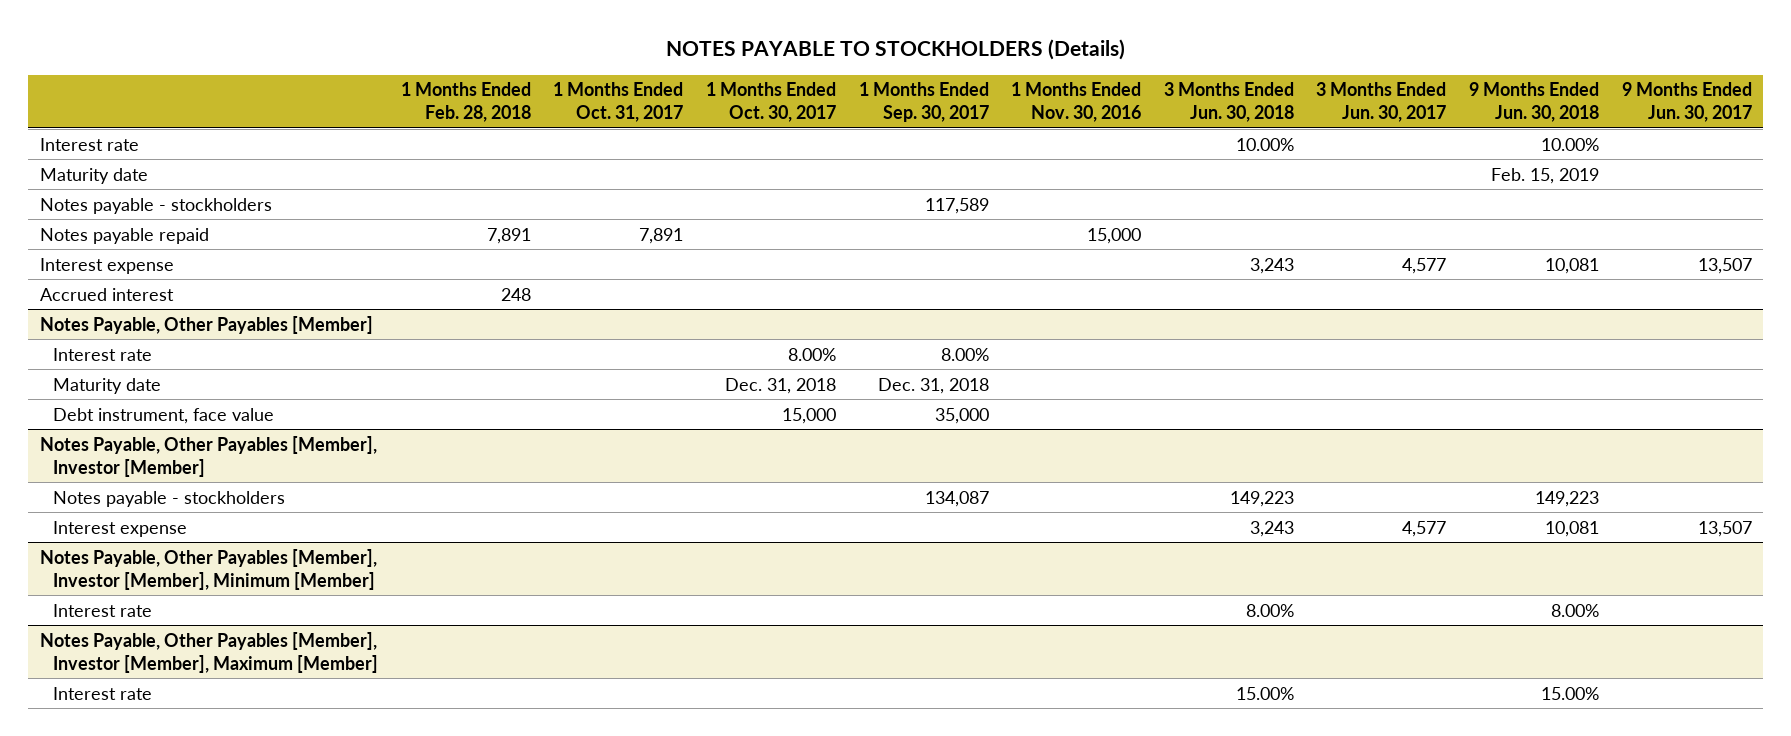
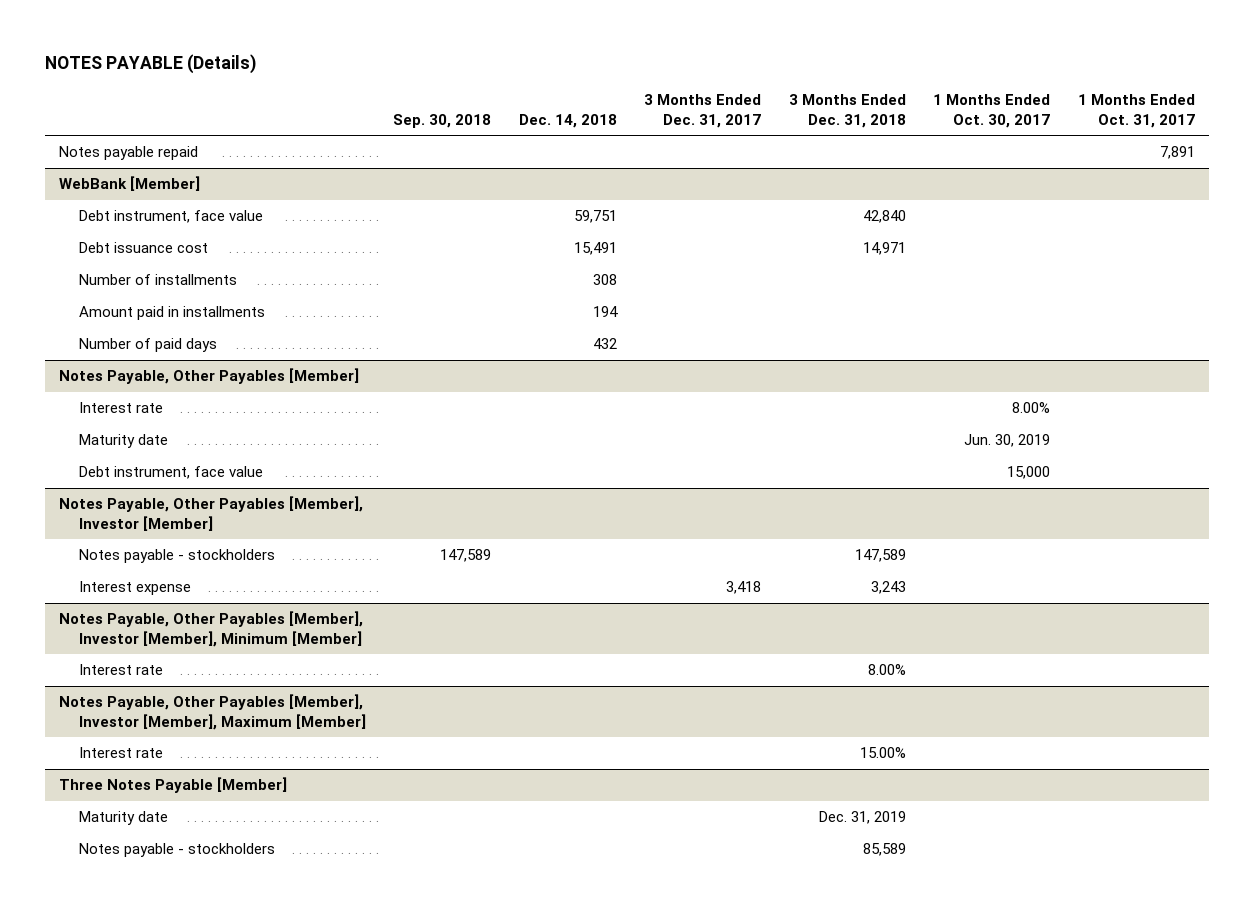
- NOTES PAYABLE TO STOCKHOLDERS (Details)
+ NOTES PAYABLE (Details)
- | 1 Months Ended Feb. 28, 2018 | 1 Months Ended Oct. 31, 2017 | 1 Months Ended Oct. 30, 2017 | 1 Months Ended Sep. 30, 2017 | 1 Months Ended Nov. 30, 2016 | 3 Months Ended Jun. 30, 2018 | 3 Months Ended Jun. 30, 2017 | 9 Months Ended Jun. 30, 2018 | 9 Months Ended Jun. 30, 2017
+ | Sep. 30, 2018 | Dec. 14, 2018 | 3 Months Ended Dec. 31, 2017 | 3 Months Ended Dec. 31, 2018 | 1 Months Ended Oct. 30, 2017 | 1 Months Ended Oct. 31, 2017
- Interest rate | | | | | | 10.00% | | 10.00% |
- Maturity date | | | | | | | | Feb. 15, 2019 |
- Notes payable - stockholders | | | | 117,589 | | | | |
- Interest expense | | | | | | 3,243 | 4,577 | 10,081 | 13,507
- Accrued interest | 248 | | | | | | | |
+ WebBank [Member]
+ Debt instrument, face value | | 59,751 | | 42,840 | |
+ Debt issuance cost | | 15,491 | | 14,971 | |
+ Number of installments | | 308 | | | |
+ Amount paid in installments | | 194 | | | |
+ Number of paid days | | 432 | | | |
@ Notes Payable, Other Payables [Member]
- Maturity date | | | Dec. 31, 2018 | Dec. 31, 2018 | | | | |
+ Maturity date | | | | | Jun. 30, 2019 |
+ Three Notes Payable [Member]
+ Maturity date | | | | Dec. 31, 2019 | |
+ Notes payable - stockholders | | | | 85,589 | |

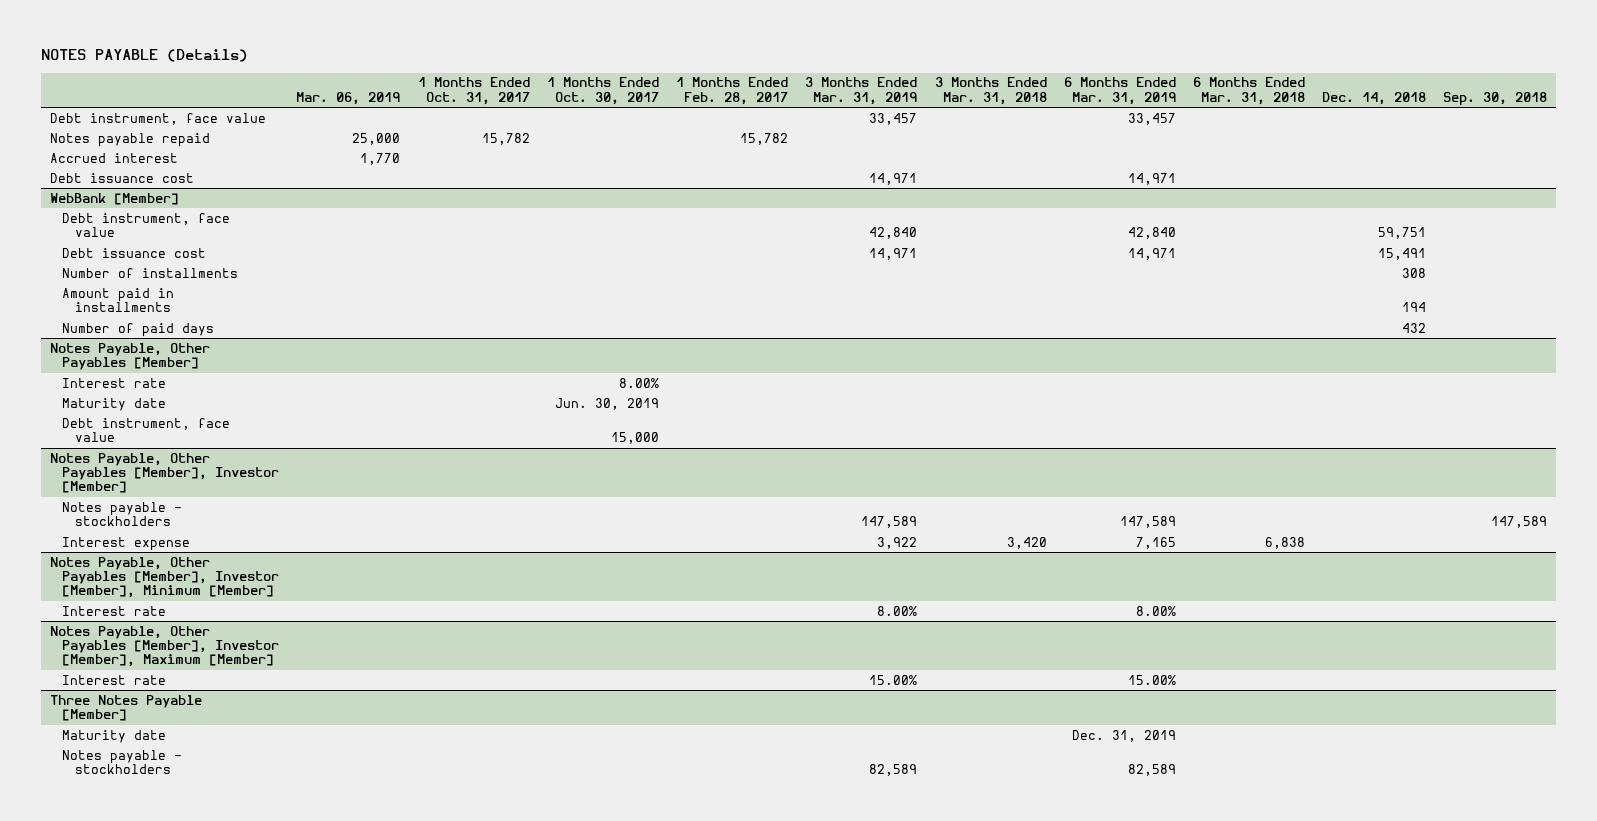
- | Sep. 30, 2018 | Dec. 14, 2018 | 3 Months Ended Dec. 31, 2017 | 3 Months Ended Dec. 31, 2018 | 1 Months Ended Oct. 30, 2017 | 1 Months Ended Oct. 31, 2017
+ | Mar. 06, 2019 | 1 Months Ended Oct. 31, 2017 | 1 Months Ended Oct. 30, 2017 | 1 Months Ended Feb. 28, 2017 | 3 Months Ended Mar. 31, 2019 | 3 Months Ended Mar. 31, 2018 | 6 Months Ended Mar. 31, 2019 | 6 Months Ended Mar. 31, 2018 | Dec. 14, 2018 | Sep. 30, 2018
- Notes payable repaid | | | | | | 7,891
+ Debt instrument, face value | | | | | 33,457 | | 33,457 | | |
+ Notes payable repaid | 25,000 | 15,782 | | 15,782 | | | | | |
+ Accrued interest | 1,770 | | | | | | | | |
+ Debt issuance cost | | | | | 14,971 | | 14,971 | | |

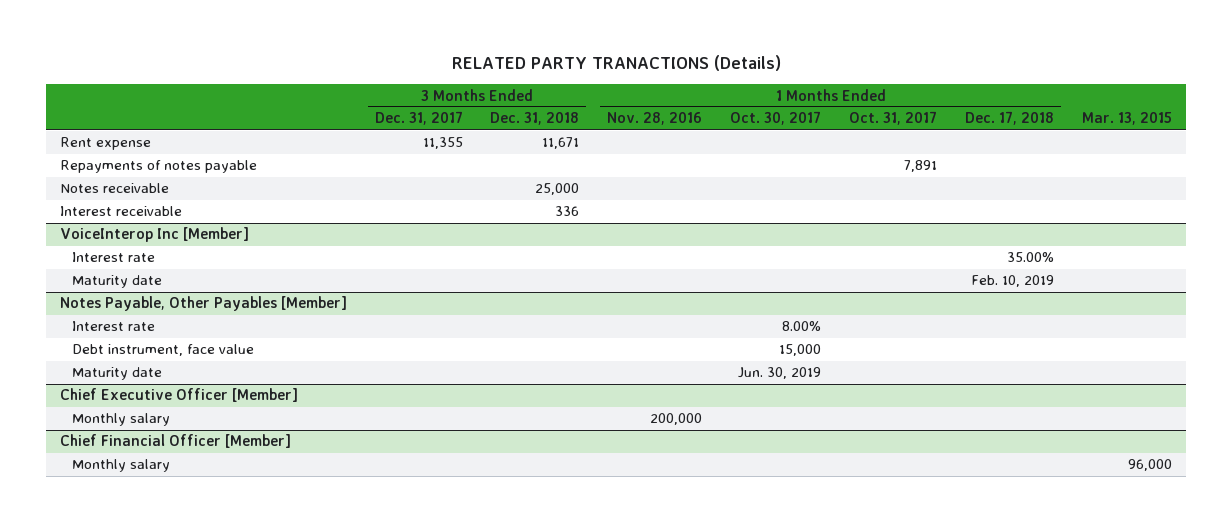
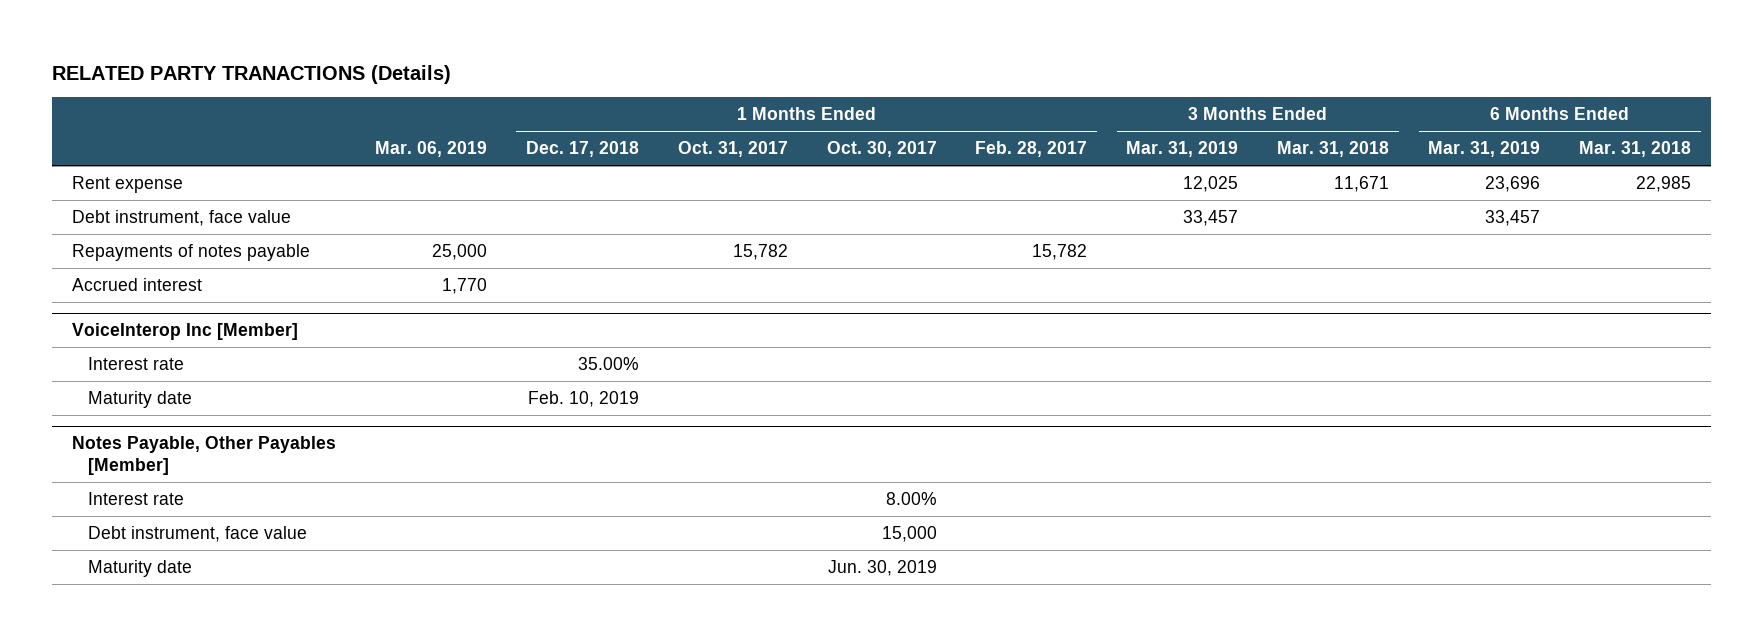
- | 3 Months Ended Dec. 31, 2017 | 3 Months Ended Dec. 31, 2018 | 1 Months Ended Nov. 28, 2016 | 1 Months Ended Oct. 30, 2017 | 1 Months Ended Oct. 31, 2017 | 1 Months Ended Dec. 17, 2018 | Mar. 13, 2015
+ | Mar. 06, 2019 | 1 Months Ended Dec. 17, 2018 | 1 Months Ended Oct. 31, 2017 | 1 Months Ended Oct. 30, 2017 | 1 Months Ended Feb. 28, 2017 | 3 Months Ended Mar. 31, 2019 | 3 Months Ended Mar. 31, 2018 | 6 Months Ended Mar. 31, 2019 | 6 Months Ended Mar. 31, 2018
- Repayments of notes payable | | | | | 7,891 | |
- Notes receivable | | 25,000 | | | | |
- Interest receivable | | 336 | | | | |
+ Debt instrument, face value | | | | | | 33,457 | | 33,457 |
+ Repayments of notes payable | 25,000 | | 15,782 | | 15,782 | | | |
+ Accrued interest | 1,770 | | | | | | | |
- Chief Executive Officer [Member]
- Monthly salary | | | 200,000 | | | |
- Chief Financial Officer [Member]
- Monthly salary | | | | | | | 96,000

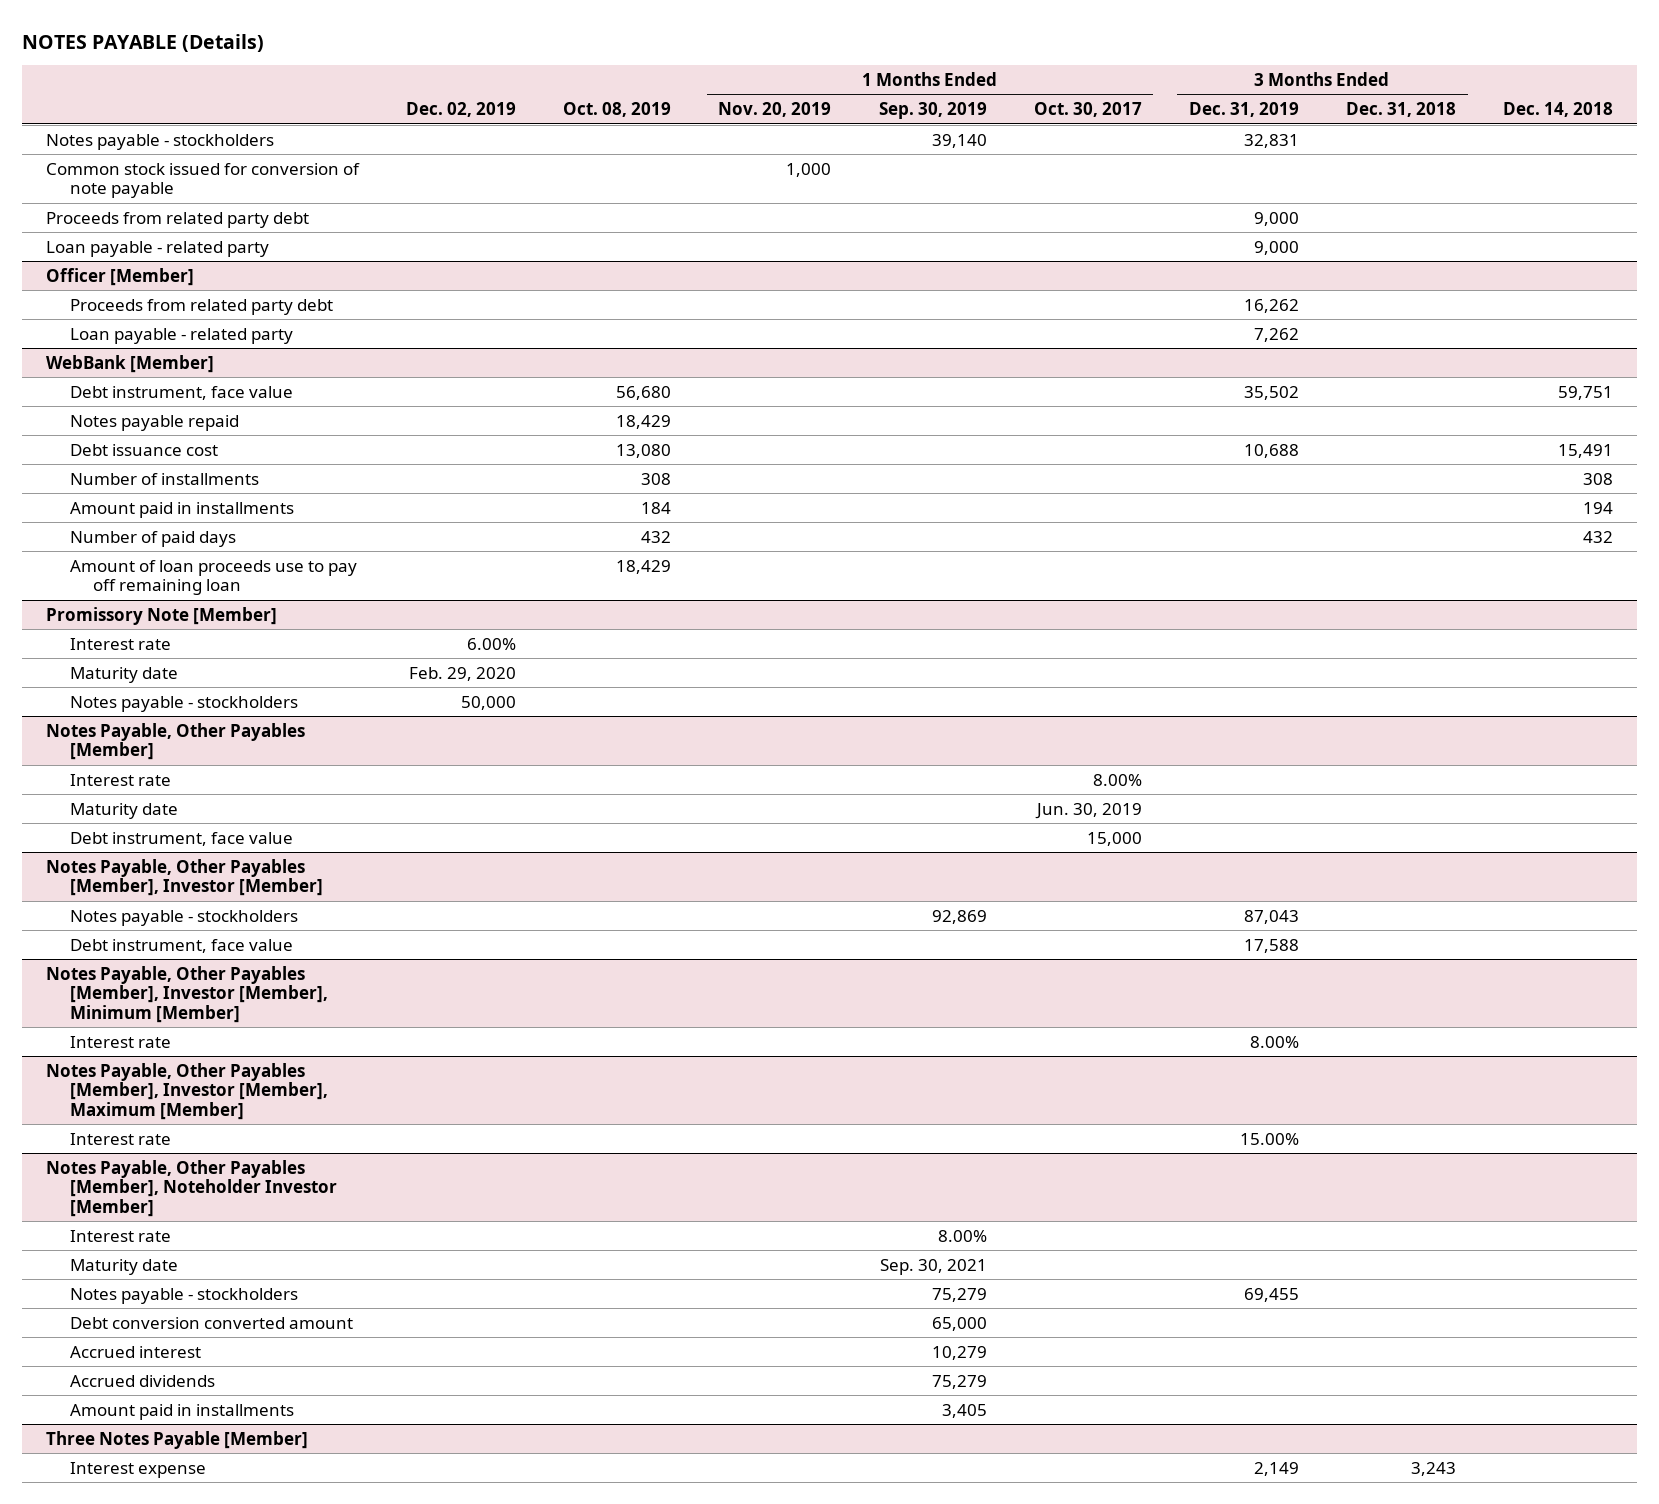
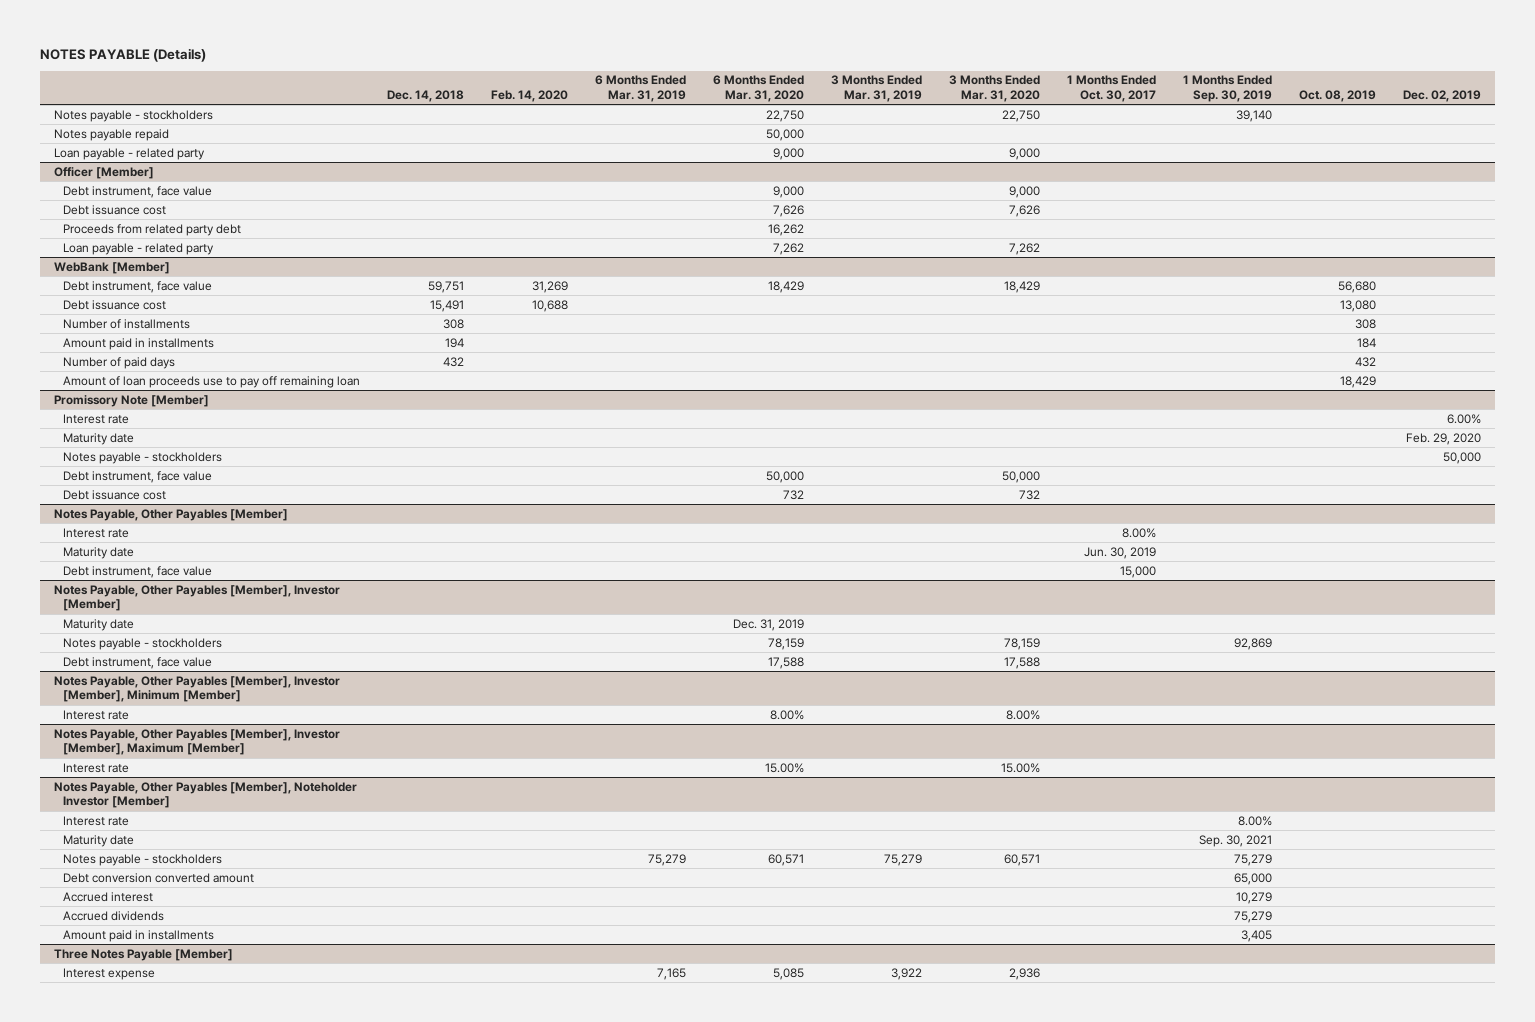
- | Dec. 02, 2019 | Oct. 08, 2019 | 1 Months Ended Nov. 20, 2019 | 1 Months Ended Sep. 30, 2019 | 1 Months Ended Oct. 30, 2017 | 3 Months Ended Dec. 31, 2019 | 3 Months Ended Dec. 31, 2018 | Dec. 14, 2018
+ | Dec. 14, 2018 | Feb. 14, 2020 | 6 Months Ended Mar. 31, 2019 | 6 Months Ended Mar. 31, 2020 | 3 Months Ended Mar. 31, 2019 | 3 Months Ended Mar. 31, 2020 | 1 Months Ended Oct. 30, 2017 | 1 Months Ended Sep. 30, 2019 | Oct. 08, 2019 | Dec. 02, 2019
- Common stock issued for conversion of note payable | | | 1,000 | | | | |
- Proceeds from related party debt | | | | | | 9,000 | |
+ Notes payable repaid | | | | 50,000 | | | | | |
@ Officer [Member]
+ Debt instrument, face value | | | | 9,000 | | 9,000 | | | |
+ Debt issuance cost | | | | 7,626 | | 7,626 | | | |
@ WebBank [Member]
- Notes payable repaid | | 18,429 | | | | | |
@ Promissory Note [Member]
+ Debt instrument, face value | | | | 50,000 | | 50,000 | | | |
+ Debt issuance cost | | | | 732 | | 732 | | | |
@ Notes Payable, Other Payables [Member], Investor [Member]
+ Maturity date | | | | Dec. 31, 2019 | | | | | |

